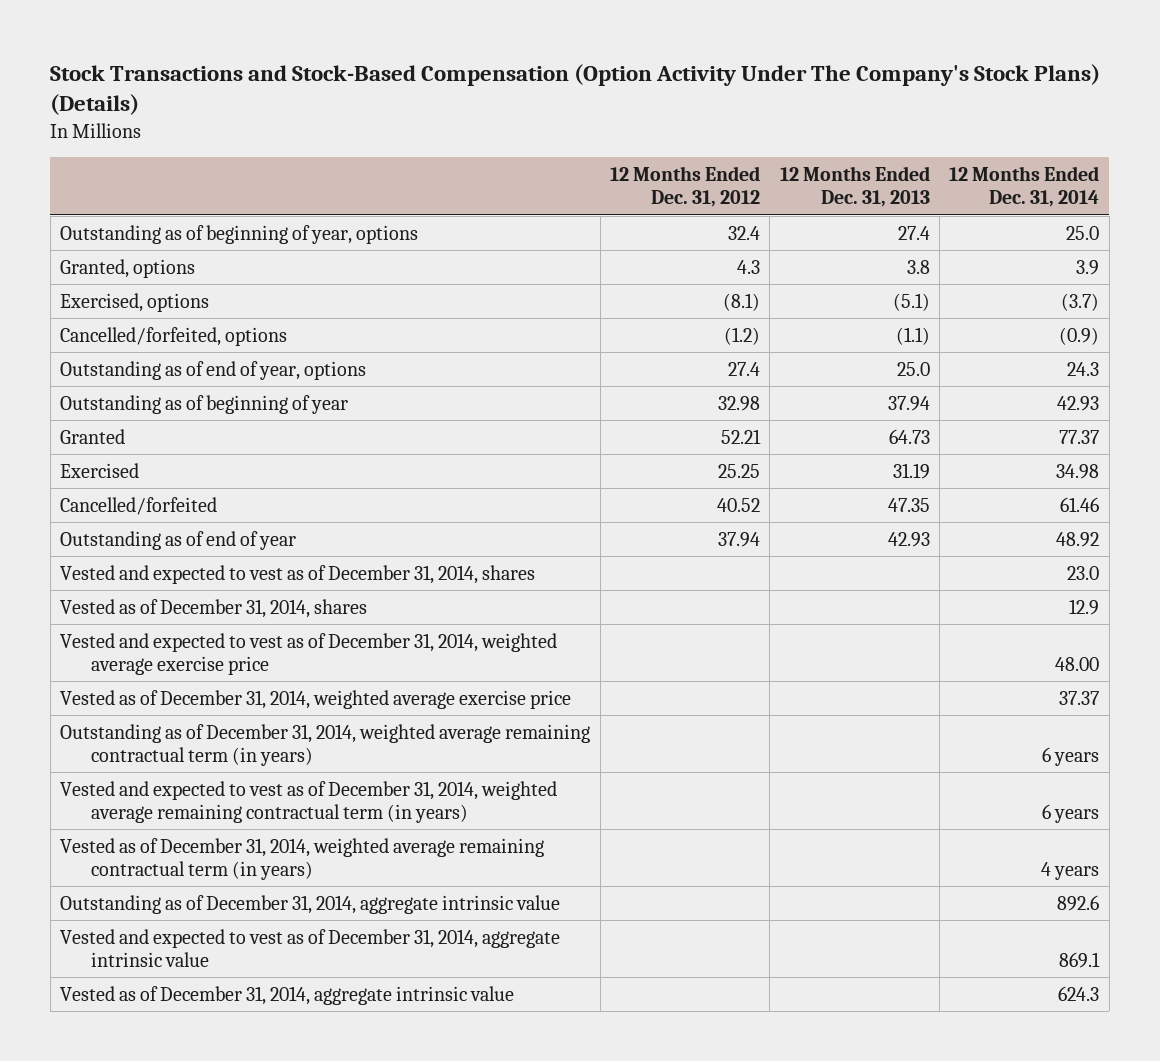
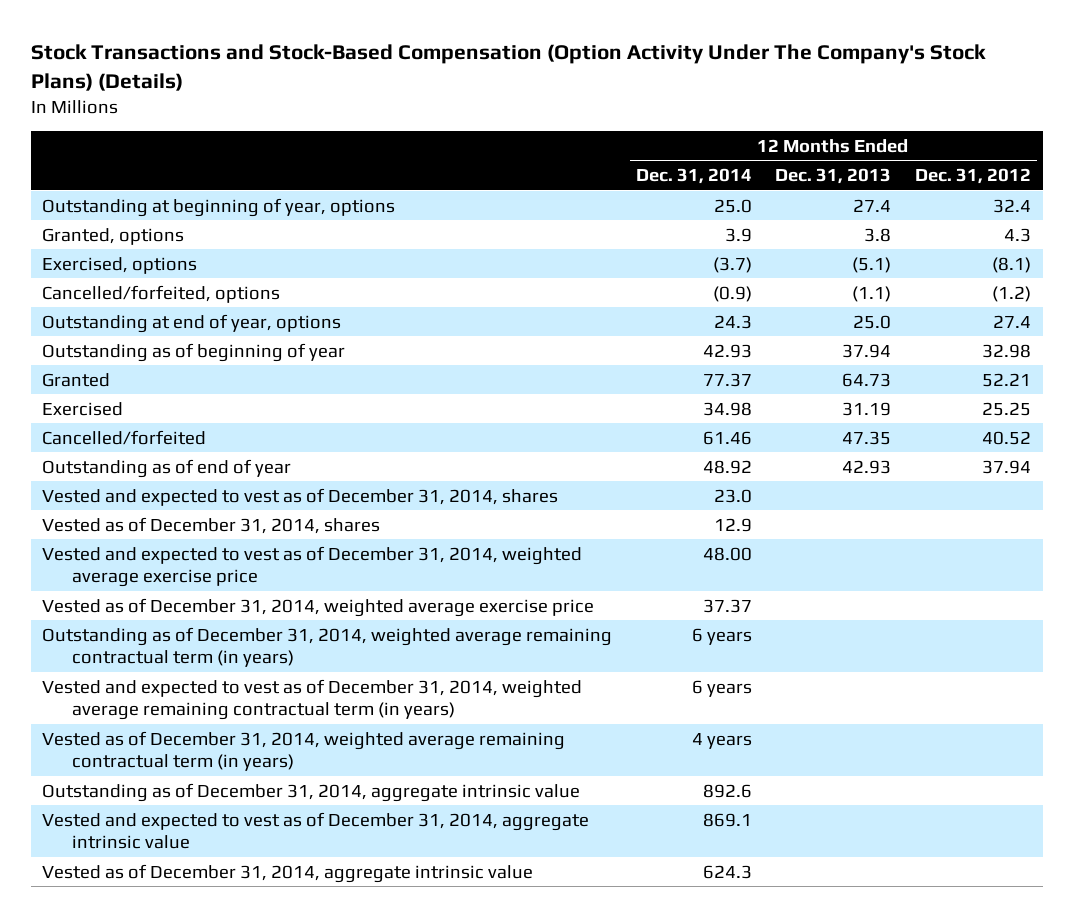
- | 12 Months Ended Dec. 31, 2012 | 12 Months Ended Dec. 31, 2013 | 12 Months Ended Dec. 31, 2014
+ | 12 Months Ended Dec. 31, 2014 | 12 Months Ended Dec. 31, 2013 | 12 Months Ended Dec. 31, 2012
- Outstanding as of beginning of year, options | 32.4 | 27.4 | 25.0
+ Outstanding at beginning of year, options | 25.0 | 27.4 | 32.4
- Outstanding as of end of year, options | 27.4 | 25.0 | 24.3
+ Outstanding at end of year, options | 24.3 | 25.0 | 27.4

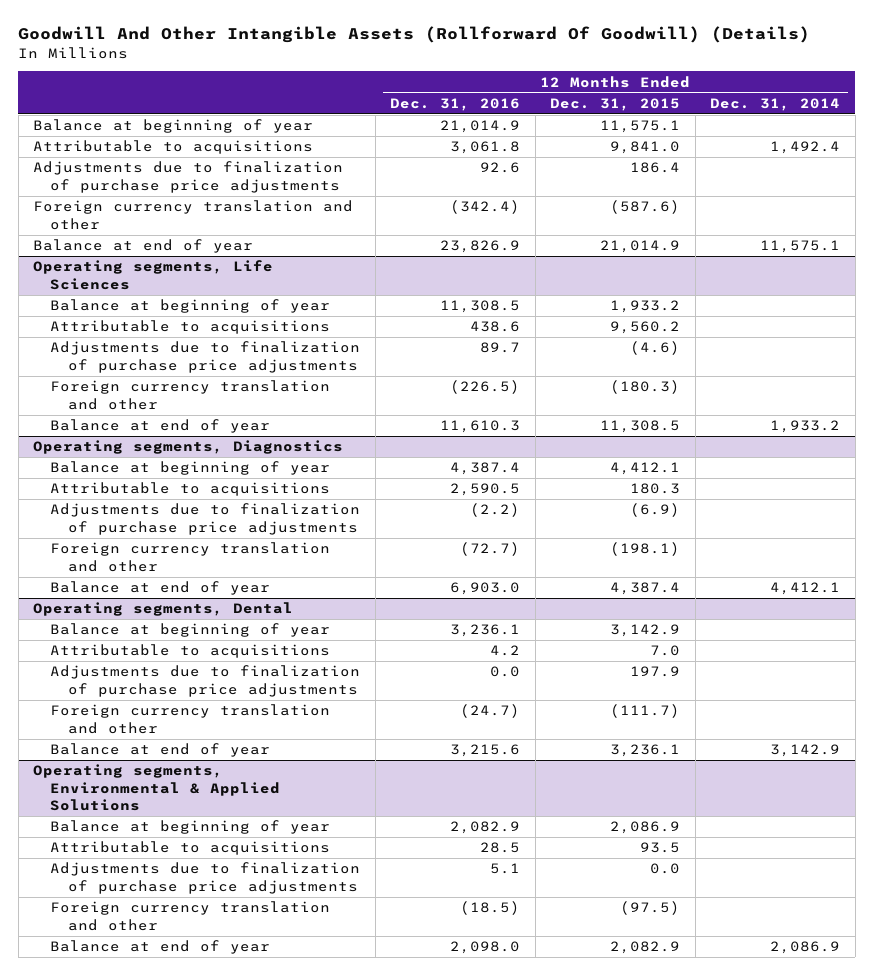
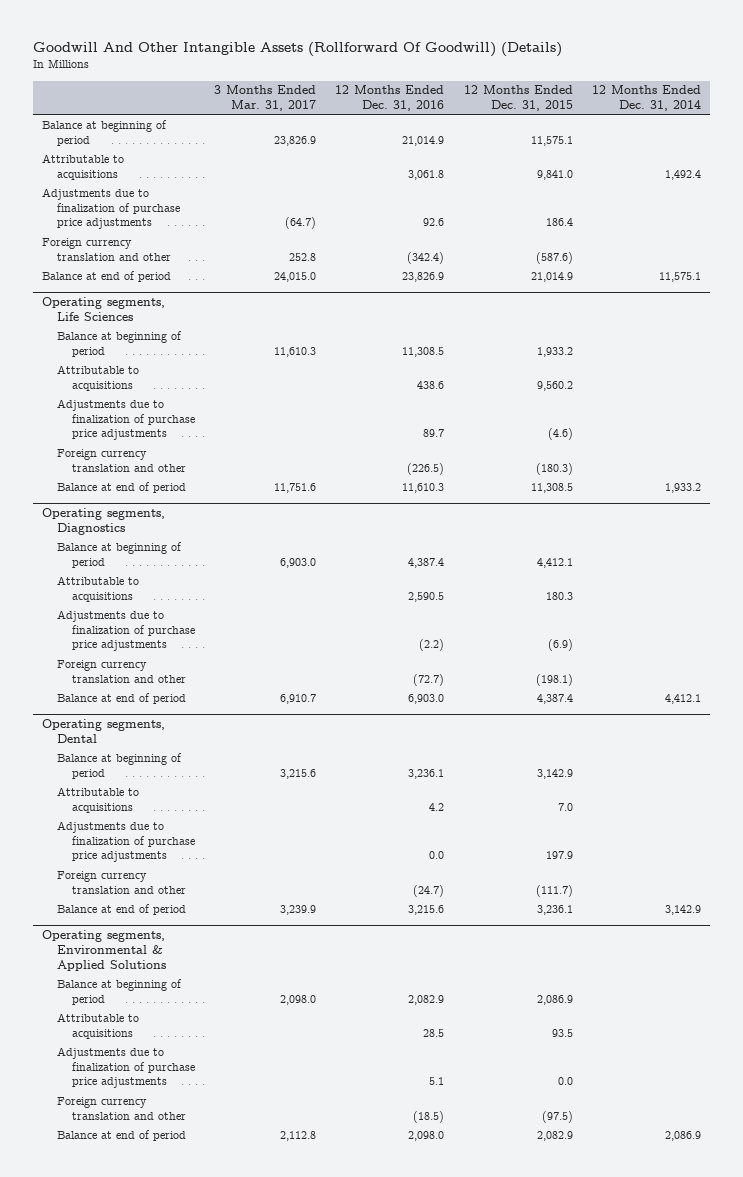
- | 12 Months Ended Dec. 31, 2016 | 12 Months Ended Dec. 31, 2015 | 12 Months Ended Dec. 31, 2014
+ | 3 Months Ended Mar. 31, 2017 | 12 Months Ended Dec. 31, 2016 | 12 Months Ended Dec. 31, 2015 | 12 Months Ended Dec. 31, 2014
- Balance at beginning of year | 21,014.9 | 11,575.1 |
+ Balance at beginning of period | 23,826.9 | 21,014.9 | 11,575.1 |
- Balance at end of year | 23,826.9 | 21,014.9 | 11,575.1
+ Balance at end of period | 24,015.0 | 23,826.9 | 21,014.9 | 11,575.1
@ Operating segments, Life Sciences
- Balance at beginning of year | 11,308.5 | 1,933.2 |
+ Balance at beginning of period | 11,610.3 | 11,308.5 | 1,933.2 |
- Balance at end of year | 11,610.3 | 11,308.5 | 1,933.2
+ Balance at end of period | 11,751.6 | 11,610.3 | 11,308.5 | 1,933.2
@ Operating segments, Diagnostics
- Balance at beginning of year | 4,387.4 | 4,412.1 |
+ Balance at beginning of period | 6,903.0 | 4,387.4 | 4,412.1 |
- Balance at end of year | 6,903.0 | 4,387.4 | 4,412.1
+ Balance at end of period | 6,910.7 | 6,903.0 | 4,387.4 | 4,412.1
@ Operating segments, Dental
- Balance at beginning of year | 3,236.1 | 3,142.9 |
+ Balance at beginning of period | 3,215.6 | 3,236.1 | 3,142.9 |
- Balance at end of year | 3,215.6 | 3,236.1 | 3,142.9
+ Balance at end of period | 3,239.9 | 3,215.6 | 3,236.1 | 3,142.9
@ Operating segments, Environmental & Applied Solutions
- Balance at beginning of year | 2,082.9 | 2,086.9 |
+ Balance at beginning of period | 2,098.0 | 2,082.9 | 2,086.9 |
- Balance at end of year | 2,098.0 | 2,082.9 | 2,086.9
+ Balance at end of period | 2,112.8 | 2,098.0 | 2,082.9 | 2,086.9

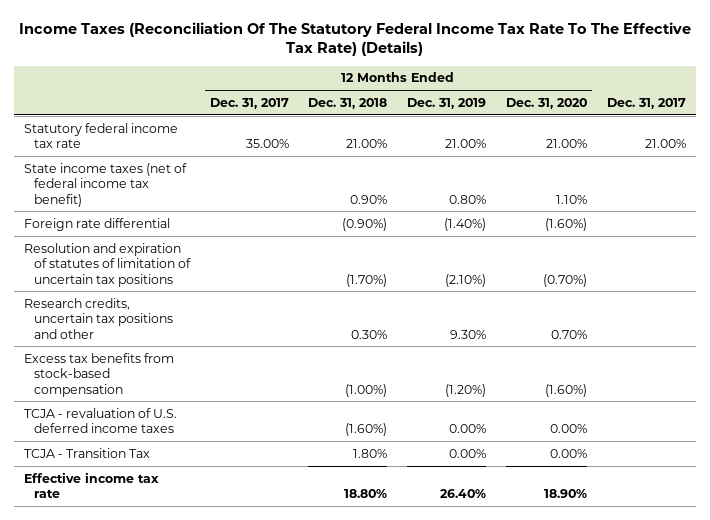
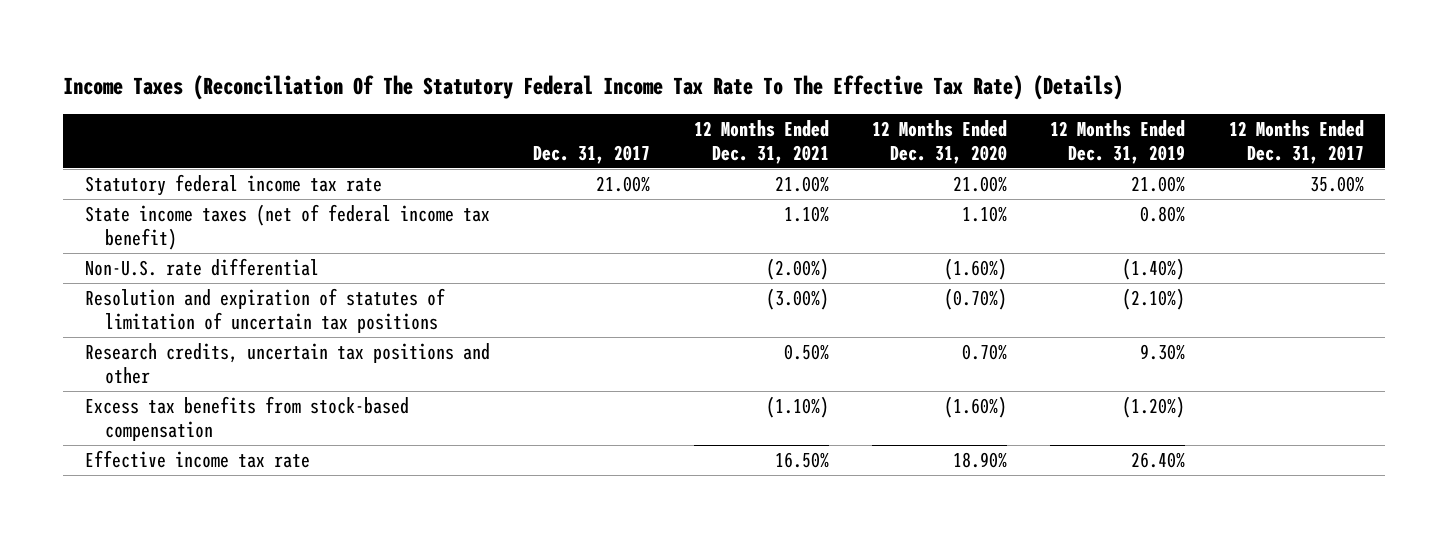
- | 12 Months Ended Dec. 31, 2017 | 12 Months Ended Dec. 31, 2018 | 12 Months Ended Dec. 31, 2019 | 12 Months Ended Dec. 31, 2020 | Dec. 31, 2017
+ | Dec. 31, 2017 | 12 Months Ended Dec. 31, 2021 | 12 Months Ended Dec. 31, 2020 | 12 Months Ended Dec. 31, 2019 | 12 Months Ended Dec. 31, 2017
- Foreign rate differential | | (0.90%) | (1.40%) | (1.60%) |
+ Non-U.S. rate differential | | (2.00%) | (1.60%) | (1.40%) |
- TCJA - revaluation of U.S. deferred income taxes | | (1.60%) | 0.00% | 0.00% |
- TCJA - Transition Tax | | 1.80% | 0.00% | 0.00% |

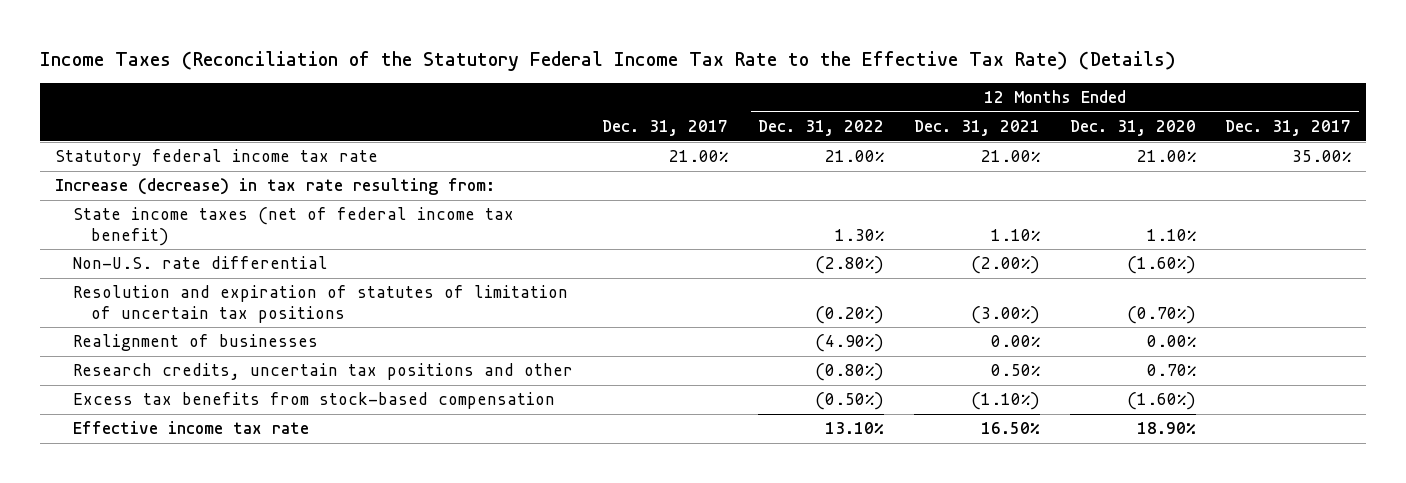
- Income Taxes (Reconciliation Of The Statutory Federal Income Tax Rate To The Effective Tax Rate) (Details)
+ Income Taxes (Reconciliation of the Statutory Federal Income Tax Rate to the Effective Tax Rate) (Details)
- | Dec. 31, 2017 | 12 Months Ended Dec. 31, 2021 | 12 Months Ended Dec. 31, 2020 | 12 Months Ended Dec. 31, 2019 | 12 Months Ended Dec. 31, 2017
+ | Dec. 31, 2017 | 12 Months Ended Dec. 31, 2022 | 12 Months Ended Dec. 31, 2021 | 12 Months Ended Dec. 31, 2020 | 12 Months Ended Dec. 31, 2017
+ Increase (decrease) in tax rate resulting from:
+ Realignment of businesses | | (4.90%) | 0.00% | 0.00% |

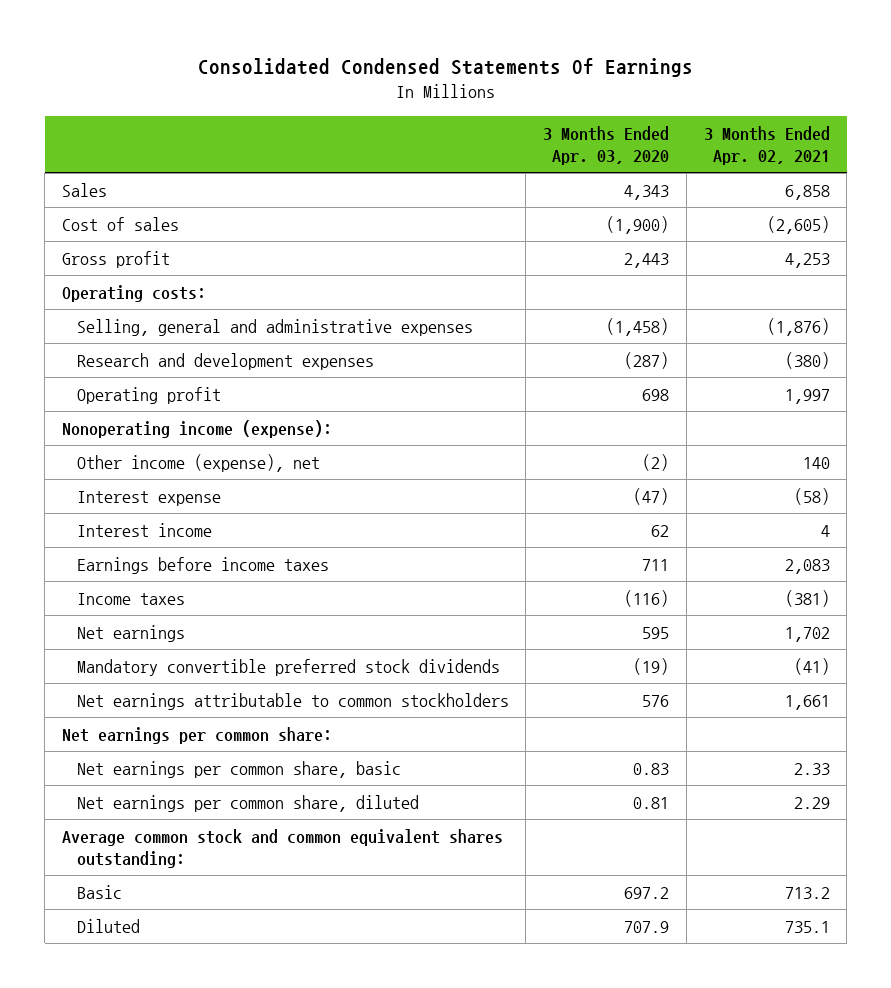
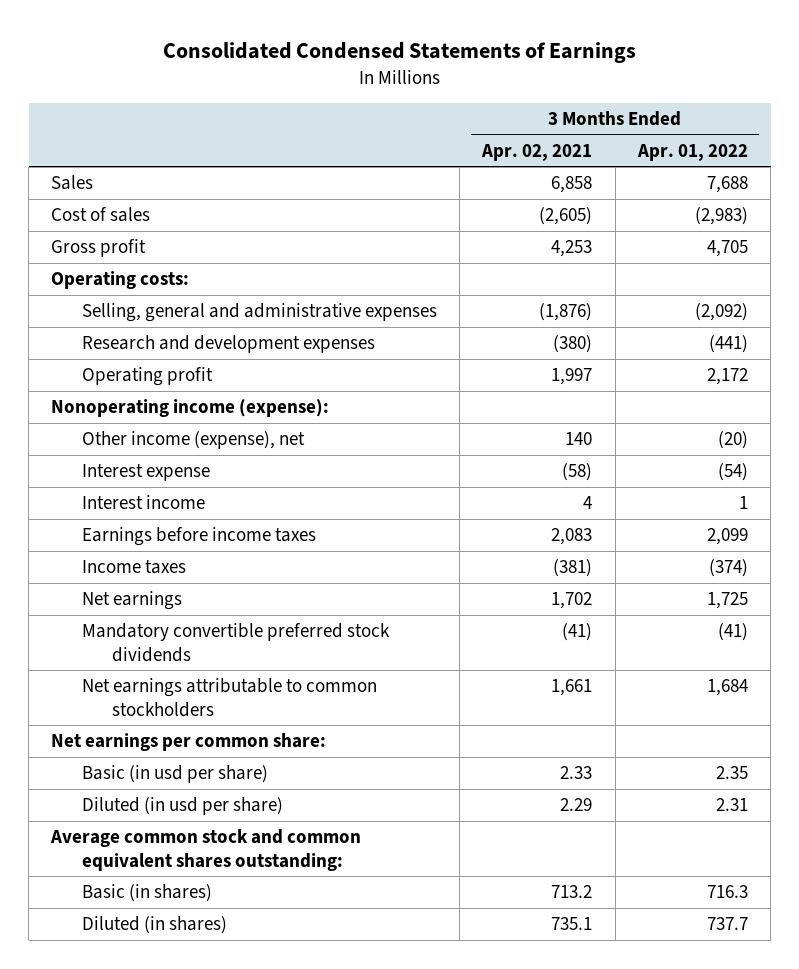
- Consolidated Condensed Statements Of Earnings
+ Consolidated Condensed Statements of Earnings
- | 3 Months Ended Apr. 03, 2020 | 3 Months Ended Apr. 02, 2021
+ | 3 Months Ended Apr. 02, 2021 | 3 Months Ended Apr. 01, 2022
- Net earnings per common share, basic | 0.83 | 2.33
- Net earnings per common share, diluted | 0.81 | 2.29
+ Basic (in usd per share) | 2.33 | 2.35
+ Diluted (in usd per share) | 2.29 | 2.31
- Basic | 697.2 | 713.2
- Diluted | 707.9 | 735.1
+ Basic (in shares) | 713.2 | 716.3
+ Diluted (in shares) | 735.1 | 737.7

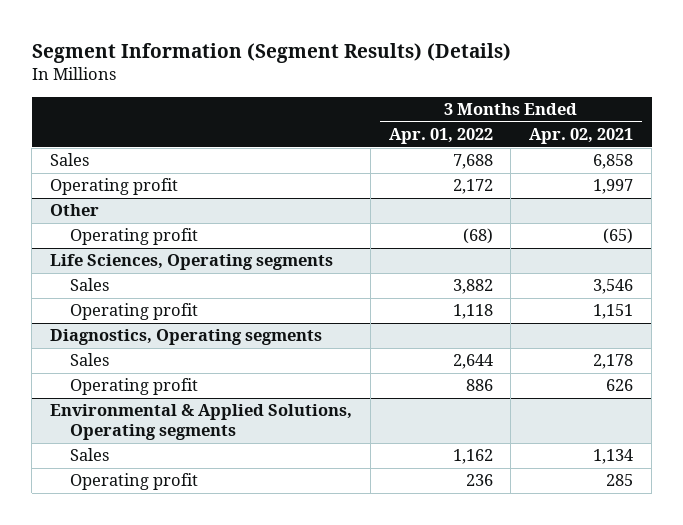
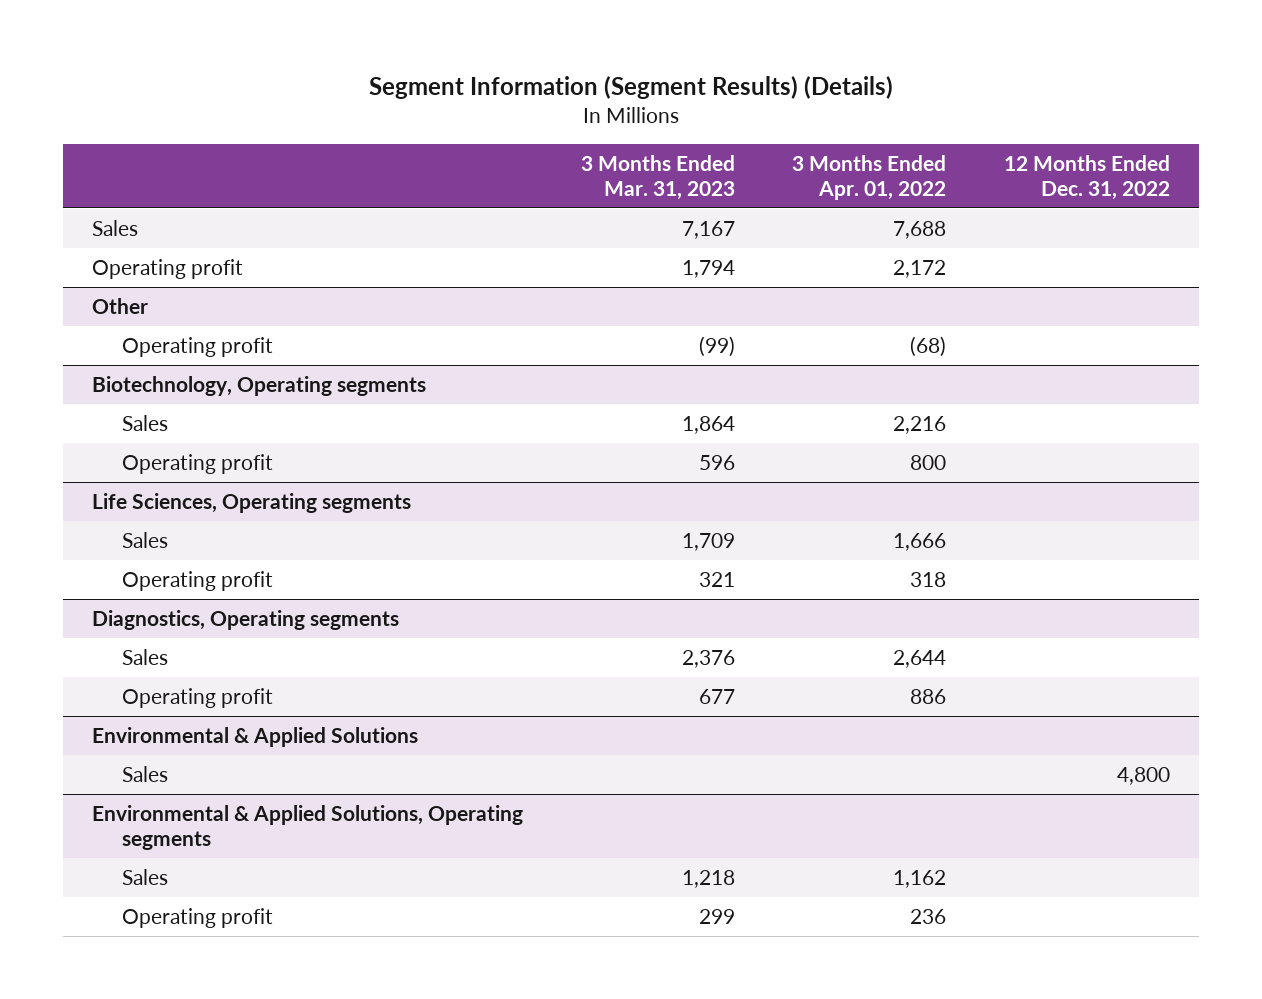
- | 3 Months Ended Apr. 01, 2022 | 3 Months Ended Apr. 02, 2021
+ | 3 Months Ended Mar. 31, 2023 | 3 Months Ended Apr. 01, 2022 | 12 Months Ended Dec. 31, 2022
+ Biotechnology, Operating segments
+ Sales | 1,864 | 2,216 |
+ Operating profit | 596 | 800 |
@ Life Sciences, Operating segments
- Sales | 3,882 | 3,546
- Operating profit | 1,118 | 1,151
+ Sales | 1,709 | 1,666 |
+ Operating profit | 321 | 318 |
+ Environmental & Applied Solutions
+ Sales | | | 4,800

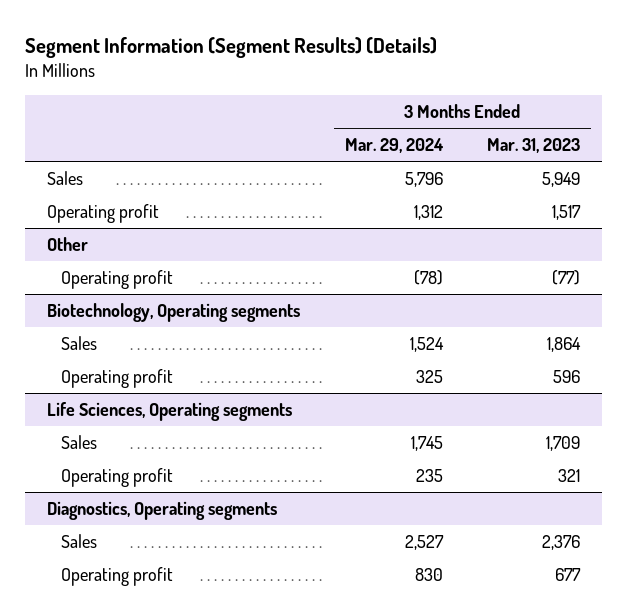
- | 3 Months Ended Mar. 31, 2023 | 3 Months Ended Apr. 01, 2022 | 12 Months Ended Dec. 31, 2022
+ | 3 Months Ended Mar. 29, 2024 | 3 Months Ended Mar. 31, 2023
- Sales | 7,167 | 7,688 |
- Operating profit | 1,794 | 2,172 |
+ Sales | 5,796 | 5,949
+ Operating profit | 1,312 | 1,517
@ Other
- Operating profit | (99) | (68) |
+ Operating profit | (78) | (77)
- Environmental & Applied Solutions
- Sales | | | 4,800
- Environmental & Applied Solutions, Operating segments
- Sales | 1,218 | 1,162 |
- Operating profit | 299 | 236 |

